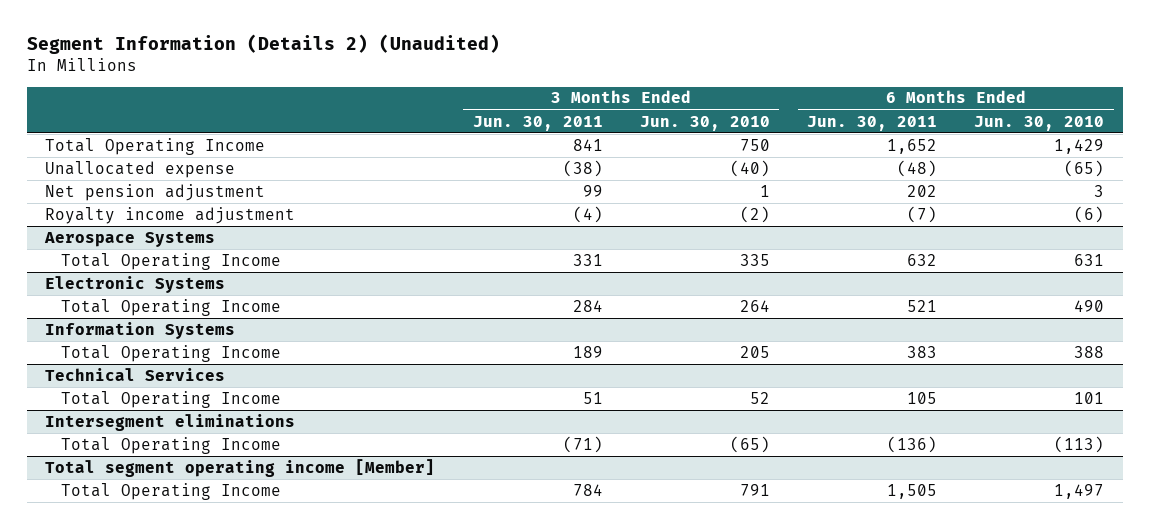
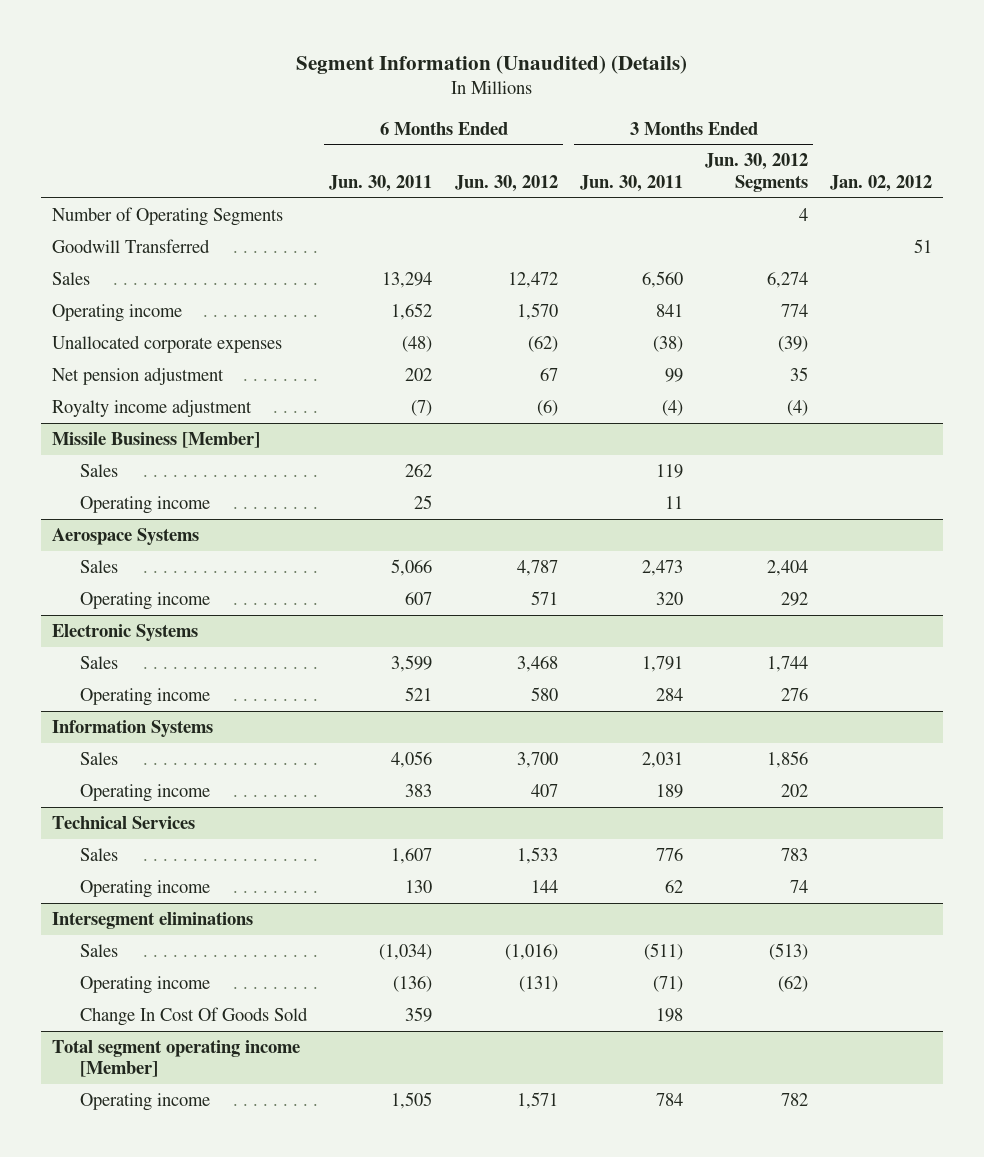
- Segment Information (Details 2) (Unaudited)
+ Segment Information (Unaudited) (Details)
- | 3 Months Ended Jun. 30, 2011 | 3 Months Ended Jun. 30, 2010 | 6 Months Ended Jun. 30, 2011 | 6 Months Ended Jun. 30, 2010
+ | 6 Months Ended Jun. 30, 2011 | 6 Months Ended Jun. 30, 2012 | 3 Months Ended Jun. 30, 2011 | 3 Months Ended Jun. 30, 2012 Segments | Jan. 02, 2012
- Total Operating Income | 841 | 750 | 1,652 | 1,429
- Unallocated expense | (38) | (40) | (48) | (65)
+ Number of Operating Segments | | | | 4 |
+ Goodwill Transferred | | | | | 51
+ Sales | 13,294 | 12,472 | 6,560 | 6,274 |
+ Operating income | 1,652 | 1,570 | 841 | 774 |
+ Unallocated corporate expenses | (48) | (62) | (38) | (39) |
+ Missile Business [Member]
+ Sales | 262 | | 119 | |
+ Operating income | 25 | | 11 | |
@ Aerospace Systems
- Total Operating Income | 331 | 335 | 632 | 631
+ Sales | 5,066 | 4,787 | 2,473 | 2,404 |
+ Operating income | 607 | 571 | 320 | 292 |
@ Electronic Systems
- Total Operating Income | 284 | 264 | 521 | 490
+ Sales | 3,599 | 3,468 | 1,791 | 1,744 |
+ Operating income | 521 | 580 | 284 | 276 |
@ Information Systems
- Total Operating Income | 189 | 205 | 383 | 388
+ Sales | 4,056 | 3,700 | 2,031 | 1,856 |
+ Operating income | 383 | 407 | 189 | 202 |
@ Technical Services
- Total Operating Income | 51 | 52 | 105 | 101
+ Sales | 1,607 | 1,533 | 776 | 783 |
+ Operating income | 130 | 144 | 62 | 74 |
@ Intersegment eliminations
- Total Operating Income | (71) | (65) | (136) | (113)
+ Sales | (1,034) | (1,016) | (511) | (513) |
+ Operating income | (136) | (131) | (71) | (62) |
+ Change In Cost Of Goods Sold | 359 | | 198 | |
@ Total segment operating income [Member]
- Total Operating Income | 784 | 791 | 1,505 | 1,497
+ Operating income | 1,505 | 1,571 | 784 | 782 |

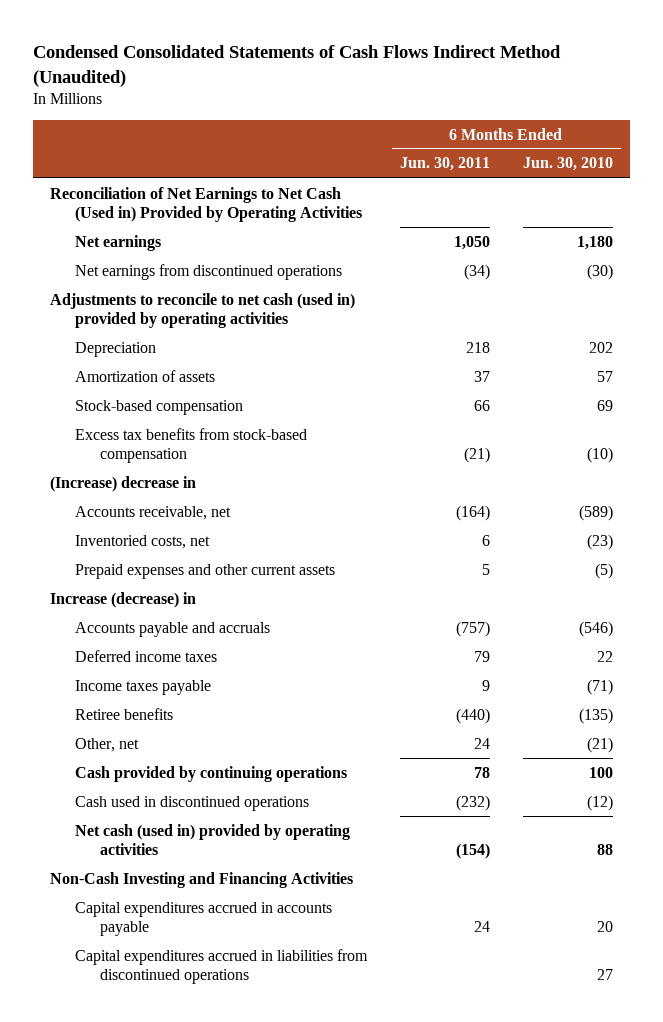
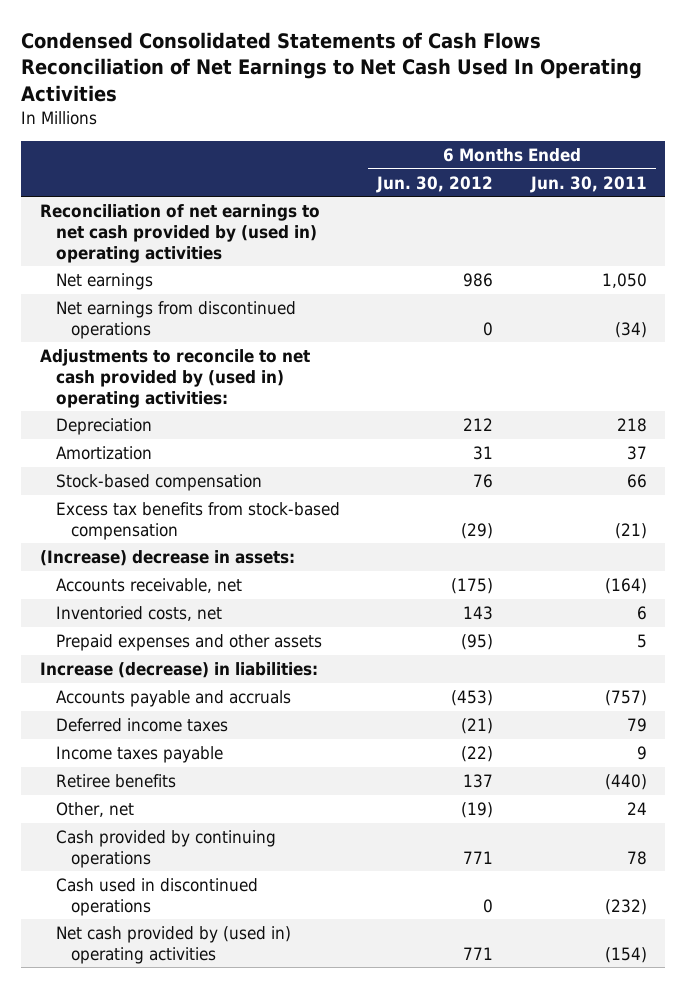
- Condensed Consolidated Statements of Cash Flows Indirect Method (Unaudited)
+ Condensed Consolidated Statements of Cash Flows Reconciliation of Net Earnings to Net Cash Used In Operating Activities
- | 6 Months Ended Jun. 30, 2011 | 6 Months Ended Jun. 30, 2010
+ | 6 Months Ended Jun. 30, 2012 | 6 Months Ended Jun. 30, 2011
- Reconciliation of Net Earnings to Net Cash (Used in) Provided by Operating Activities
+ Reconciliation of net earnings to net cash provided by (used in) operating activities
- Adjustments to reconcile to net cash (used in) provided by operating activities
+ Adjustments to reconcile to net cash provided by (used in) operating activities:
- Amortization of assets | 37 | 57
+ Amortization | 31 | 37
- (Increase) decrease in
+ (Increase) decrease in assets:
- Prepaid expenses and other current assets | 5 | (5)
- Increase (decrease) in
+ Prepaid expenses and other assets | (95) | 5
+ Increase (decrease) in liabilities:
- Net cash (used in) provided by operating activities | (154) | 88
- Non-Cash Investing and Financing Activities
- Capital expenditures accrued in accounts payable | 24 | 20
- Capital expenditures accrued in liabilities from discontinued operations | | 27
+ Net cash provided by (used in) operating activities | 771 | (154)

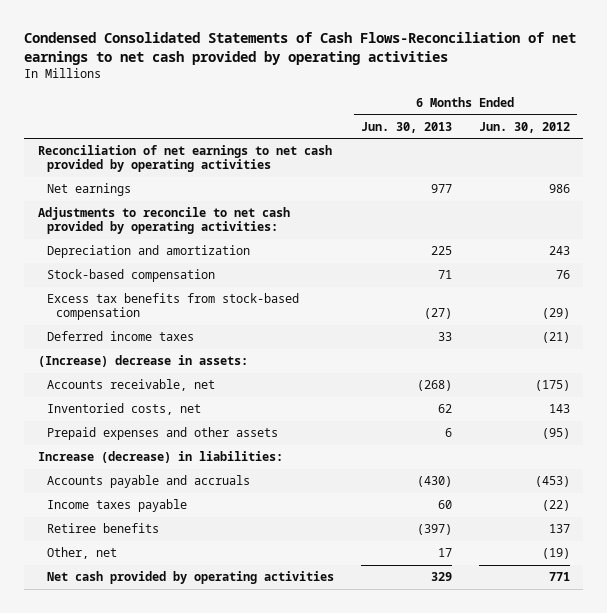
- Condensed Consolidated Statements of Cash Flows Reconciliation of Net Earnings to Net Cash Used In Operating Activities
+ Condensed Consolidated Statements of Cash Flows-Reconciliation of net earnings to net cash provided by operating activities
- | 6 Months Ended Jun. 30, 2012 | 6 Months Ended Jun. 30, 2011
+ | 6 Months Ended Jun. 30, 2013 | 6 Months Ended Jun. 30, 2012
- Reconciliation of net earnings to net cash provided by (used in) operating activities
+ Reconciliation of net earnings to net cash provided by operating activities
- Net earnings from discontinued operations | 0 | (34)
- Adjustments to reconcile to net cash provided by (used in) operating activities:
- Depreciation | 212 | 218
- Amortization | 31 | 37
+ Adjustments to reconcile to net cash provided by operating activities:
+ Depreciation and amortization | 225 | 243
moved up: Deferred income taxes | 33 | (21)
- Cash provided by continuing operations | 771 | 78
- Cash used in discontinued operations | 0 | (232)
- Net cash provided by (used in) operating activities | 771 | (154)
+ Net cash provided by operating activities | 329 | 771

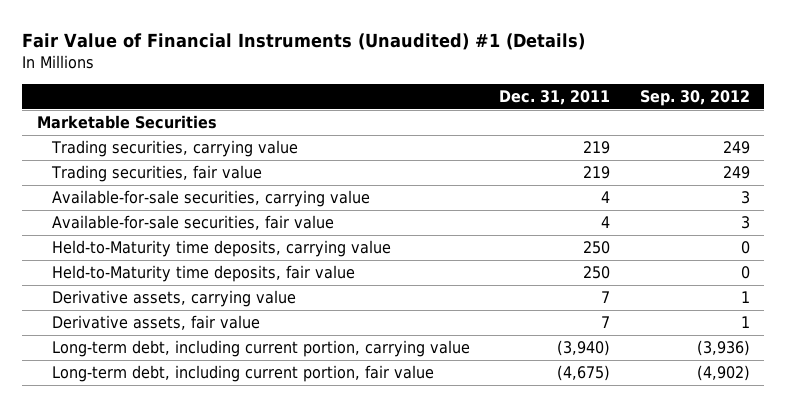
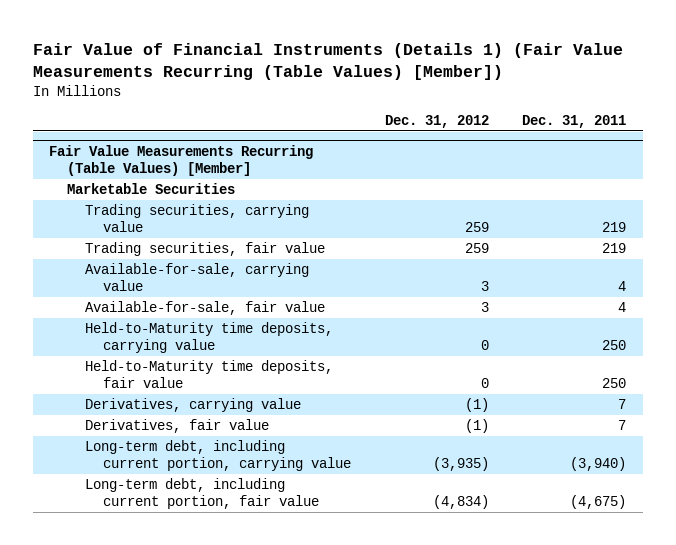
- Fair Value of Financial Instruments (Unaudited) #1 (Details)
+ Fair Value of Financial Instruments (Details 1) (Fair Value Measurements Recurring (Table Values) [Member])
- | Dec. 31, 2011 | Sep. 30, 2012
+ | Dec. 31, 2012 | Dec. 31, 2011
+ Fair Value Measurements Recurring (Table Values) [Member]
- Available-for-sale securities, carrying value | 4 | 3
- Available-for-sale securities, fair value | 4 | 3
+ Available-for-sale, carrying value | 3 | 4
+ Available-for-sale, fair value | 3 | 4
- Derivative assets, carrying value | 7 | 1
- Derivative assets, fair value | 7 | 1
+ Derivatives, carrying value | (1) | 7
+ Derivatives, fair value | (1) | 7

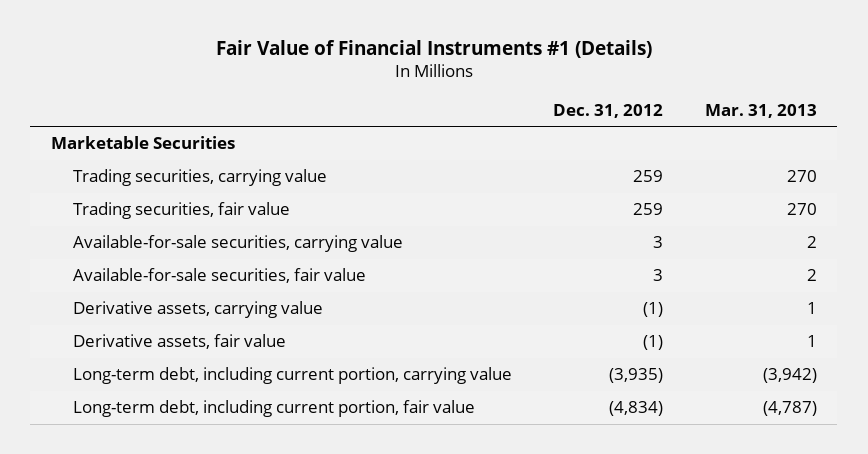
- Fair Value of Financial Instruments (Details 1) (Fair Value Measurements Recurring (Table Values) [Member])
+ Fair Value of Financial Instruments #1 (Details)
- | Dec. 31, 2012 | Dec. 31, 2011
+ | Dec. 31, 2012 | Mar. 31, 2013
- Fair Value Measurements Recurring (Table Values) [Member]
- Available-for-sale, carrying value | 3 | 4
- Available-for-sale, fair value | 3 | 4
- Held-to-Maturity time deposits, carrying value | 0 | 250
- Held-to-Maturity time deposits, fair value | 0 | 250
- Derivatives, carrying value | (1) | 7
- Derivatives, fair value | (1) | 7
+ Available-for-sale securities, carrying value | 3 | 2
+ Available-for-sale securities, fair value | 3 | 2
+ Derivative assets, carrying value | (1) | 1
+ Derivative assets, fair value | (1) | 1

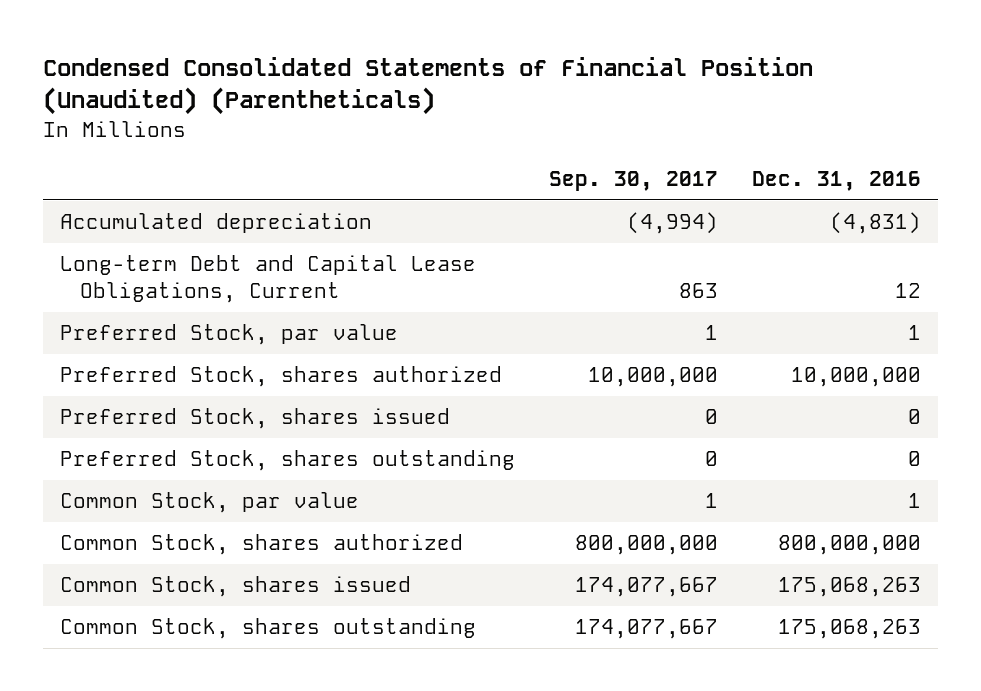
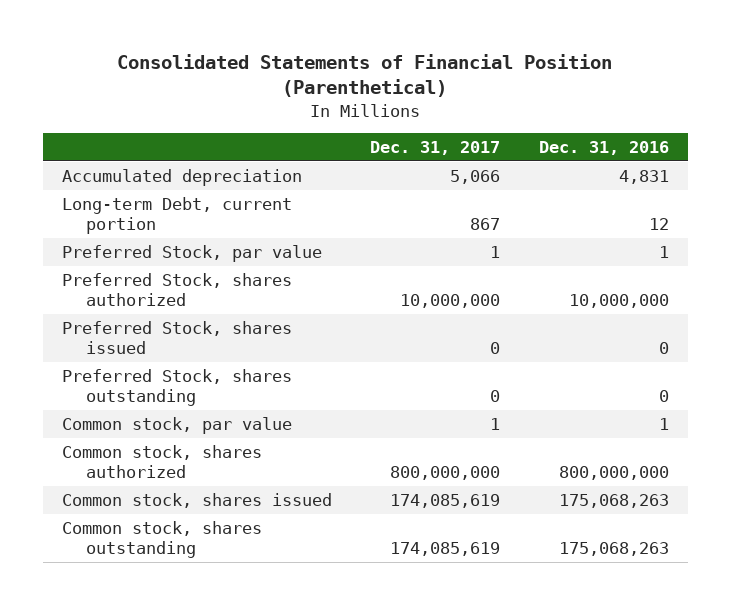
- Condensed Consolidated Statements of Financial Position (Unaudited) (Parentheticals)
+ Consolidated Statements of Financial Position (Parenthetical)
- | Sep. 30, 2017 | Dec. 31, 2016
+ | Dec. 31, 2017 | Dec. 31, 2016
- Accumulated depreciation | (4,994) | (4,831)
- Long-term Debt and Capital Lease Obligations, Current | 863 | 12
+ Accumulated depreciation | 5,066 | 4,831
+ Long-term Debt, current portion | 867 | 12
- Common Stock, par value | 1 | 1
- Common Stock, shares authorized | 800,000,000 | 800,000,000
- Common Stock, shares issued | 174,077,667 | 175,068,263
- Common Stock, shares outstanding | 174,077,667 | 175,068,263
+ Common stock, par value | 1 | 1
+ Common stock, shares authorized | 800,000,000 | 800,000,000
+ Common stock, shares issued | 174,085,619 | 175,068,263
+ Common stock, shares outstanding | 174,085,619 | 175,068,263

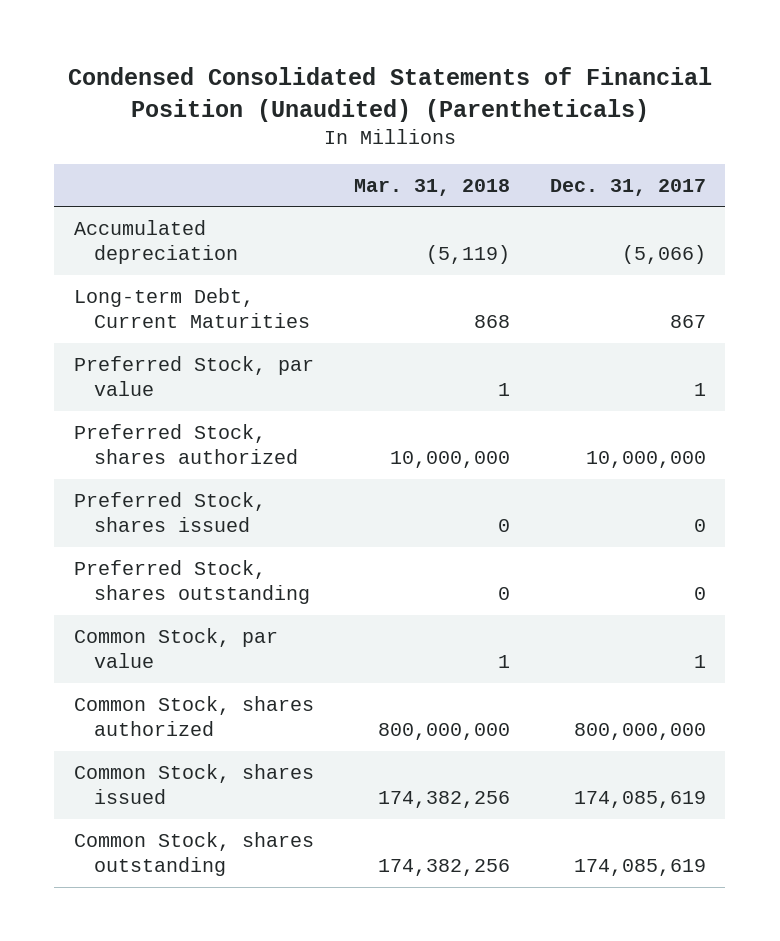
- Consolidated Statements of Financial Position (Parenthetical)
+ Condensed Consolidated Statements of Financial Position (Unaudited) (Parentheticals)
- | Dec. 31, 2017 | Dec. 31, 2016
+ | Mar. 31, 2018 | Dec. 31, 2017
- Accumulated depreciation | 5,066 | 4,831
- Long-term Debt, current portion | 867 | 12
+ Accumulated depreciation | (5,119) | (5,066)
+ Long-term Debt, Current Maturities | 868 | 867
- Common stock, par value | 1 | 1
- Common stock, shares authorized | 800,000,000 | 800,000,000
- Common stock, shares issued | 174,085,619 | 175,068,263
- Common stock, shares outstanding | 174,085,619 | 175,068,263
+ Common Stock, par value | 1 | 1
+ Common Stock, shares authorized | 800,000,000 | 800,000,000
+ Common Stock, shares issued | 174,382,256 | 174,085,619
+ Common Stock, shares outstanding | 174,382,256 | 174,085,619

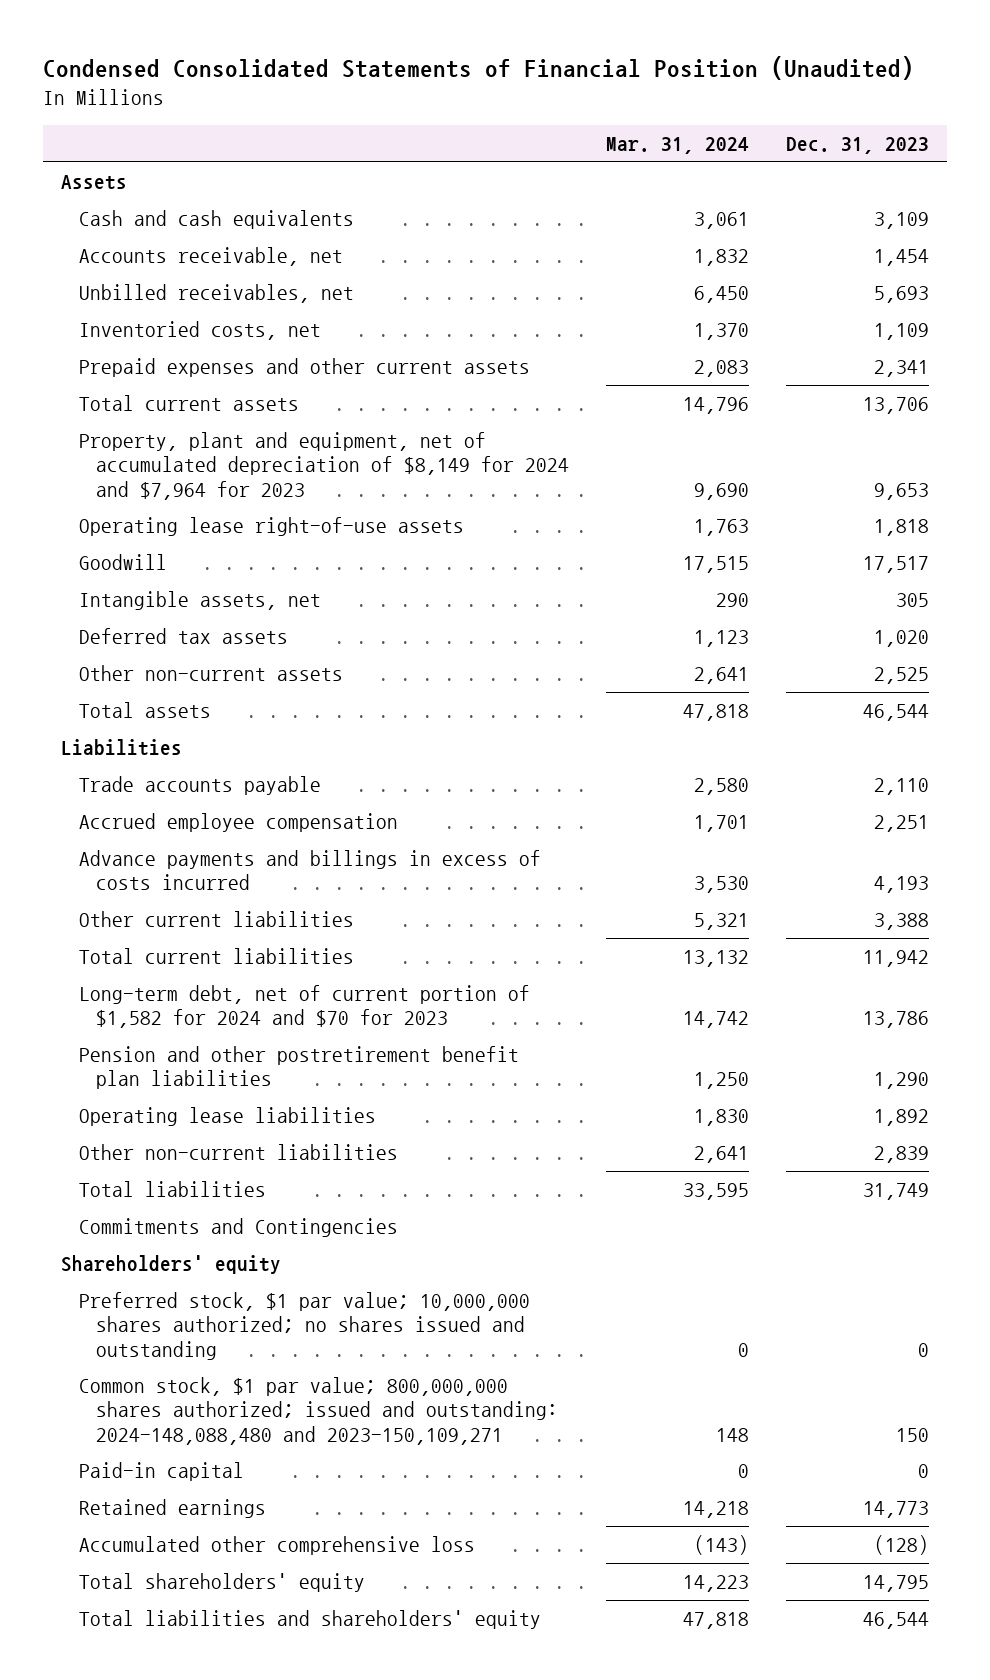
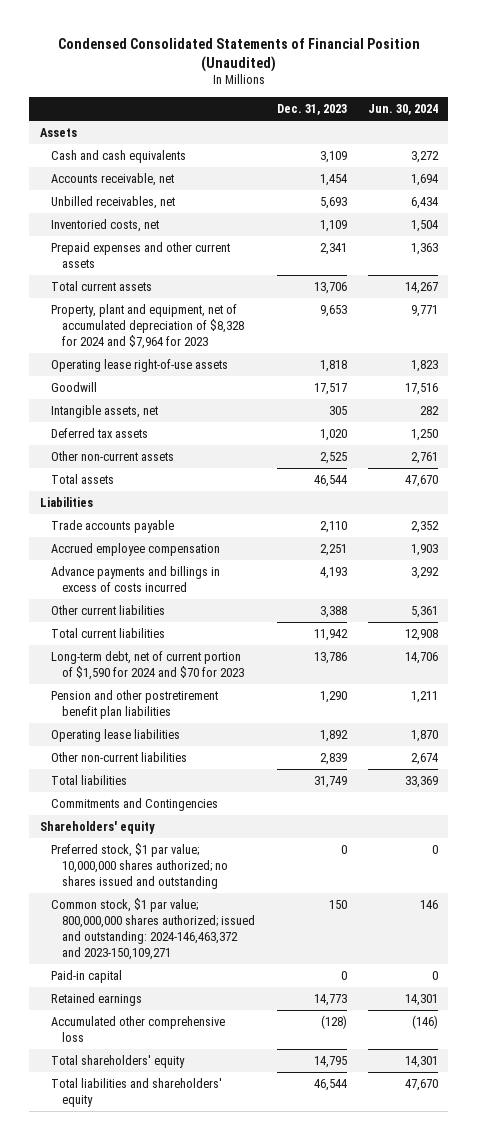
- | Mar. 31, 2024 | Dec. 31, 2023
+ | Dec. 31, 2023 | Jun. 30, 2024
- Property, plant and equipment, net of accumulated depreciation of $8,149 for 2024 and $7,964 for 2023 | 9,690 | 9,653
+ Property, plant and equipment, net of accumulated depreciation of $8,328 for 2024 and $7,964 for 2023 | 9,653 | 9,771
- Long-term debt, net of current portion of $1,582 for 2024 and $70 for 2023 | 14,742 | 13,786
+ Long-term debt, net of current portion of $1,590 for 2024 and $70 for 2023 | 13,786 | 14,706
- Common stock, $1 par value; 800,000,000 shares authorized; issued and outstanding: 2024-148,088,480 and 2023-150,109,271 | 148 | 150
+ Common stock, $1 par value; 800,000,000 shares authorized; issued and outstanding: 2024-146,463,372 and 2023-150,109,271 | 150 | 146

